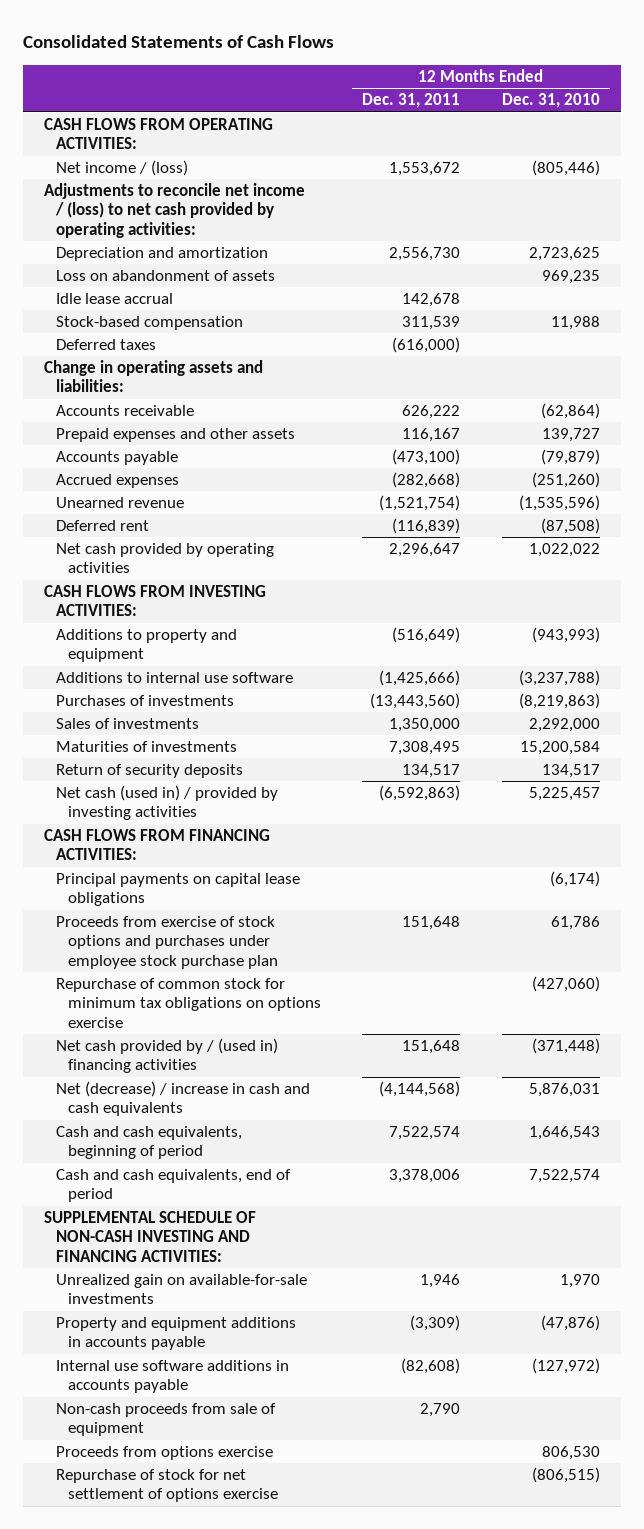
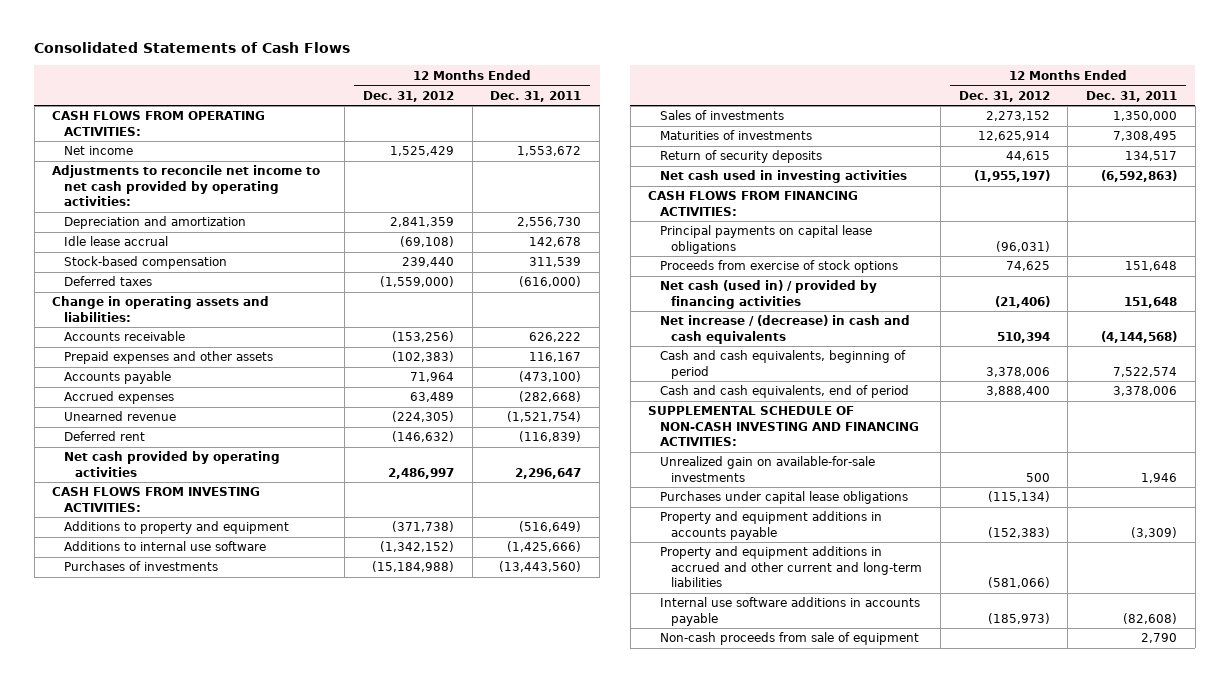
- | 12 Months Ended Dec. 31, 2011 | 12 Months Ended Dec. 31, 2010
+ | 12 Months Ended Dec. 31, 2012 | 12 Months Ended Dec. 31, 2011
- Net income / (loss) | 1,553,672 | (805,446)
- Adjustments to reconcile net income / (loss) to net cash provided by operating activities:
+ Net income | 1,525,429 | 1,553,672
+ Adjustments to reconcile net income to net cash provided by operating activities:
- Loss on abandonment of assets | | 969,235
- Net cash (used in) / provided by investing activities | (6,592,863) | 5,225,457
+ Net cash used in investing activities | (1,955,197) | (6,592,863)
- Proceeds from exercise of stock options and purchases under employee stock purchase plan | 151,648 | 61,786
- Repurchase of common stock for minimum tax obligations on options exercise | | (427,060)
- Net cash provided by / (used in) financing activities | 151,648 | (371,448)
- Net (decrease) / increase in cash and cash equivalents | (4,144,568) | 5,876,031
+ Proceeds from exercise of stock options | 74,625 | 151,648
+ Net cash (used in) / provided by financing activities | (21,406) | 151,648
+ Net increase / (decrease) in cash and cash equivalents | 510,394 | (4,144,568)
+ Purchases under capital lease obligations | (115,134) |
+ Property and equipment additions in accrued and other current and long-term liabilities | (581,066) |
- Proceeds from options exercise | | 806,530
- Repurchase of stock for net settlement of options exercise | | (806,515)

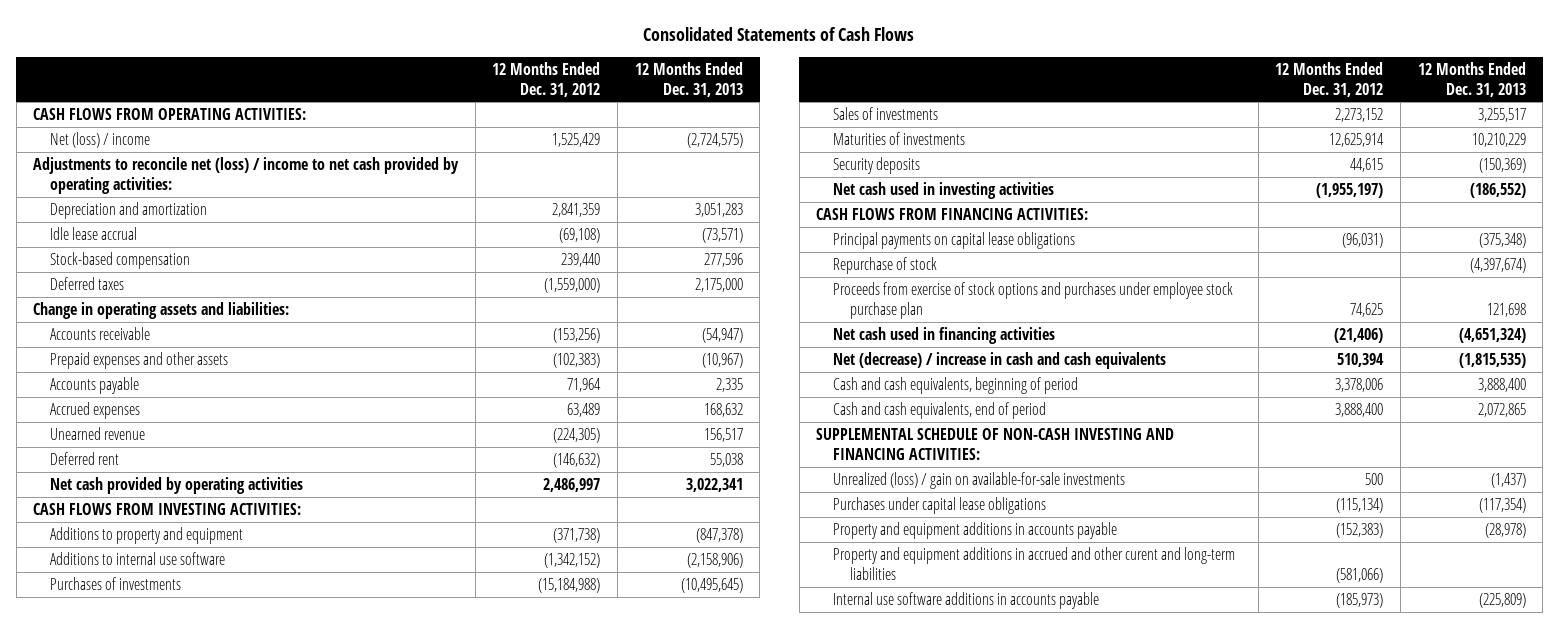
- | 12 Months Ended Dec. 31, 2012 | 12 Months Ended Dec. 31, 2011
+ | 12 Months Ended Dec. 31, 2012 | 12 Months Ended Dec. 31, 2013
- Net income | 1,525,429 | 1,553,672
- Adjustments to reconcile net income to net cash provided by operating activities:
+ Net (loss) / income | 1,525,429 | (2,724,575)
+ Adjustments to reconcile net (loss) / income to net cash provided by operating activities:
- Return of security deposits | 44,615 | 134,517
+ Security deposits | 44,615 | (150,369)
- Proceeds from exercise of stock options | 74,625 | 151,648
- Net cash (used in) / provided by financing activities | (21,406) | 151,648
- Net increase / (decrease) in cash and cash equivalents | 510,394 | (4,144,568)
+ Repurchase of stock | | (4,397,674)
+ Proceeds from exercise of stock options and purchases under employee stock purchase plan | 74,625 | 121,698
+ Net cash used in financing activities | (21,406) | (4,651,324)
+ Net (decrease) / increase in cash and cash equivalents | 510,394 | (1,815,535)
- Unrealized gain on available-for-sale investments | 500 | 1,946
+ Unrealized (loss) / gain on available-for-sale investments | 500 | (1,437)
- Property and equipment additions in accrued and other current and long-term liabilities | (581,066) |
+ Property and equipment additions in accrued and other curent and long-term liabilities | (581,066) |
- Non-cash proceeds from sale of equipment | | 2,790

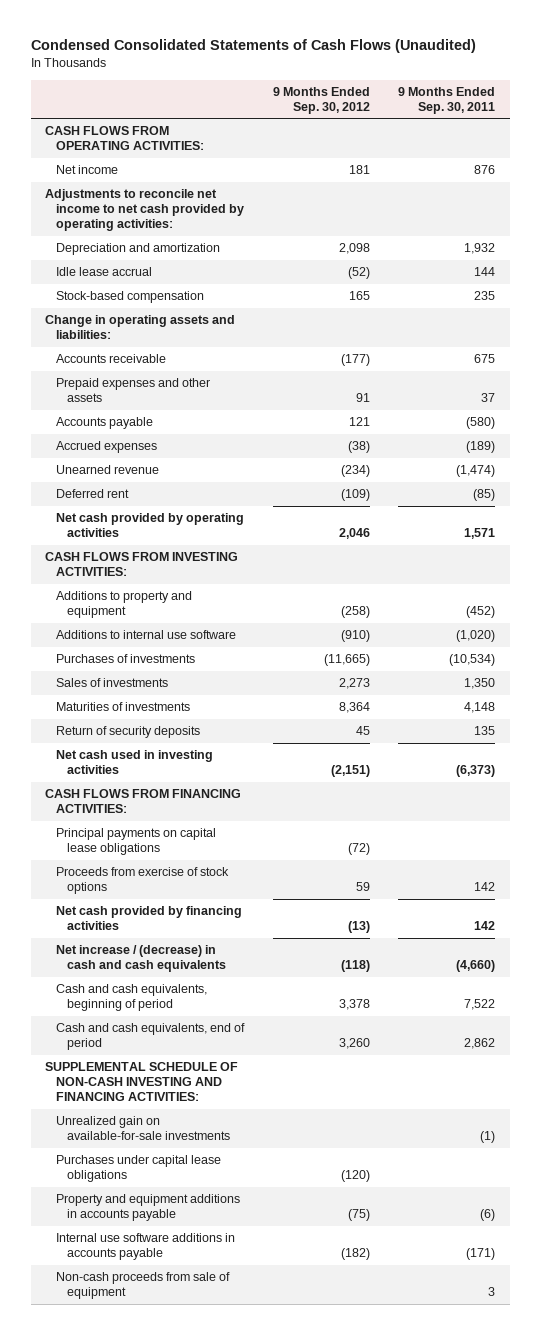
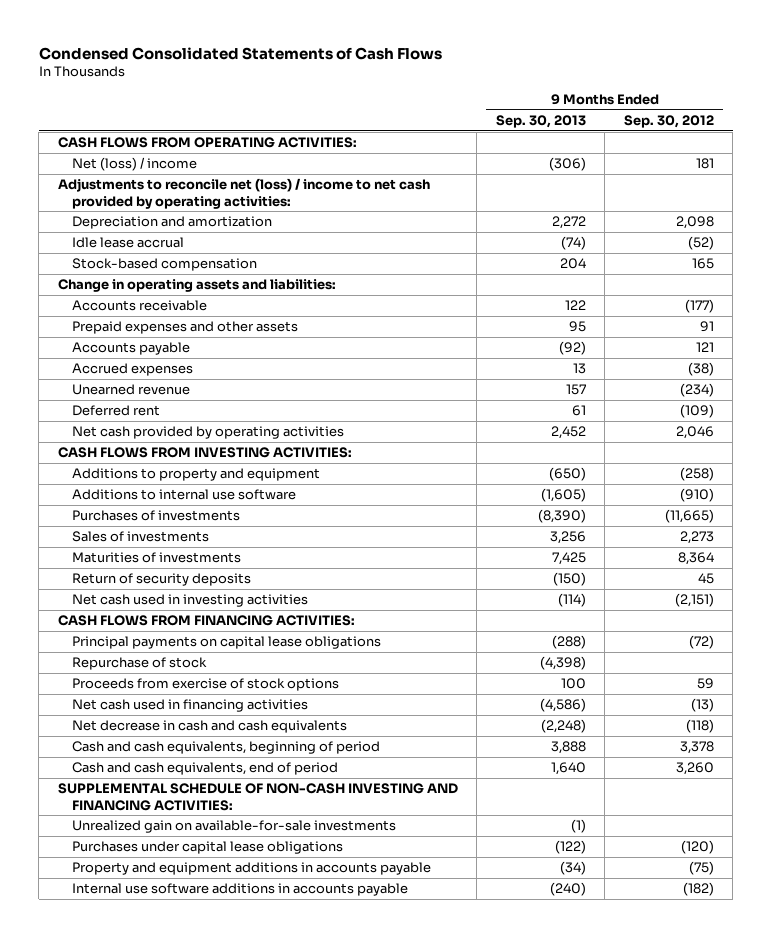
- Condensed Consolidated Statements of Cash Flows (Unaudited)
+ Condensed Consolidated Statements of Cash Flows
- | 9 Months Ended Sep. 30, 2012 | 9 Months Ended Sep. 30, 2011
+ | 9 Months Ended Sep. 30, 2013 | 9 Months Ended Sep. 30, 2012
- Net income | 181 | 876
- Adjustments to reconcile net income to net cash provided by operating activities:
+ Net (loss) / income | (306) | 181
+ Adjustments to reconcile net (loss) / income to net cash provided by operating activities:
+ Repurchase of stock | (4,398) |
- Net cash provided by financing activities | (13) | 142
- Net increase / (decrease) in cash and cash equivalents | (118) | (4,660)
+ Net cash used in financing activities | (4,586) | (13)
+ Net decrease in cash and cash equivalents | (2,248) | (118)
- Non-cash proceeds from sale of equipment | | 3

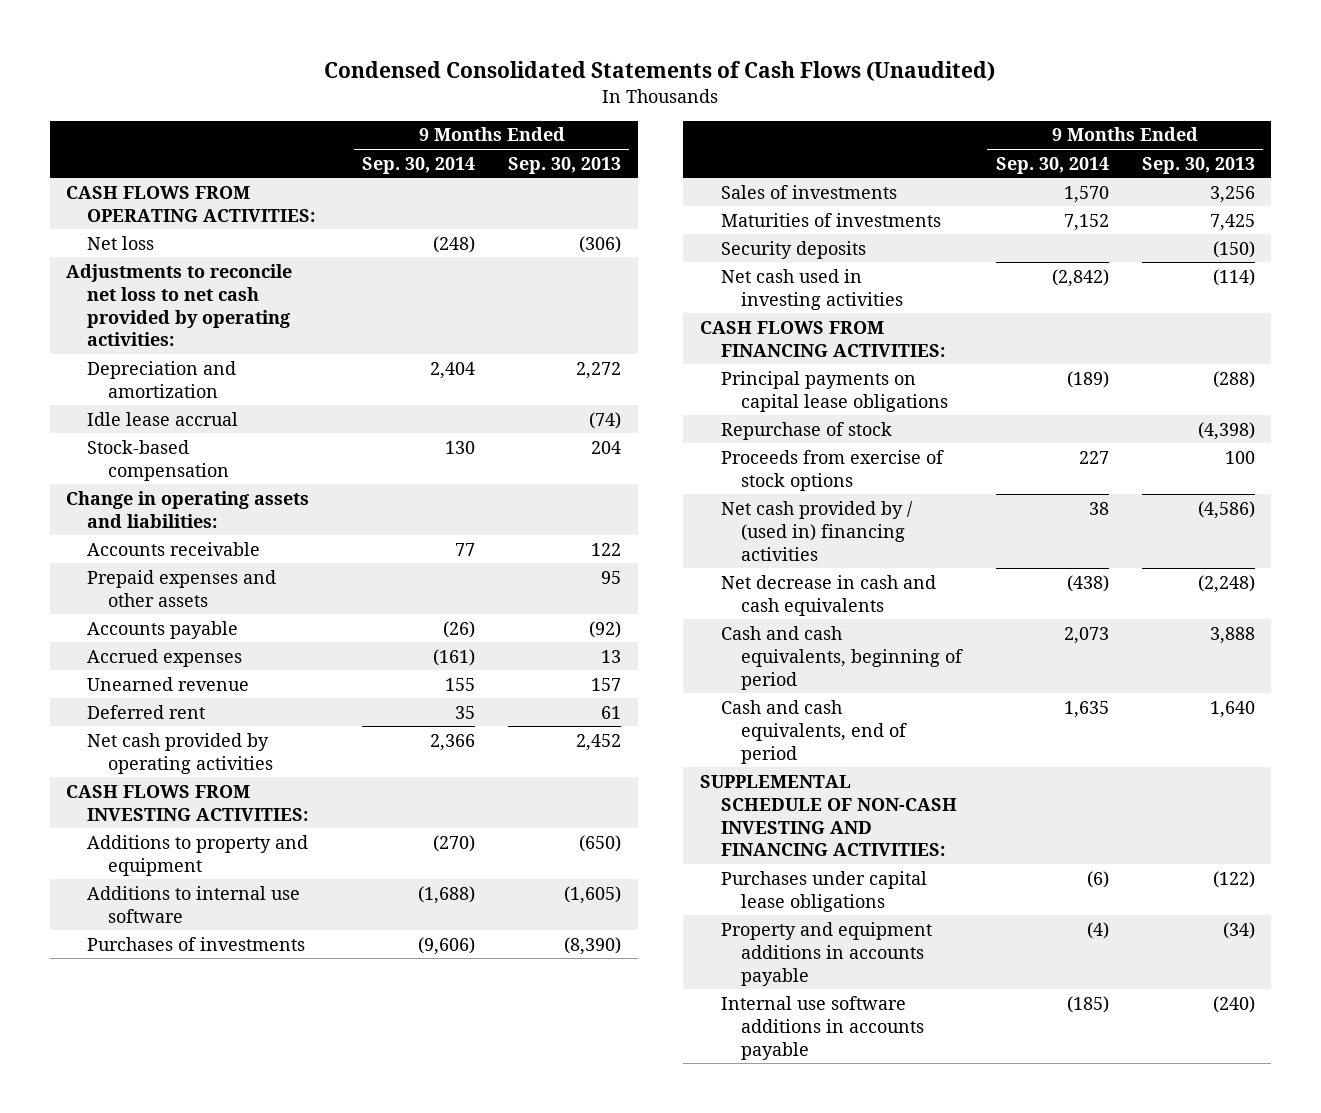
- Condensed Consolidated Statements of Cash Flows
+ Condensed Consolidated Statements of Cash Flows (Unaudited)
- | 9 Months Ended Sep. 30, 2013 | 9 Months Ended Sep. 30, 2012
+ | 9 Months Ended Sep. 30, 2014 | 9 Months Ended Sep. 30, 2013
- Net (loss) / income | (306) | 181
- Adjustments to reconcile net (loss) / income to net cash provided by operating activities:
+ Net loss | (248) | (306)
+ Adjustments to reconcile net loss to net cash provided by operating activities:
- Return of security deposits | (150) | 45
+ Security deposits | | (150)
- Net cash used in financing activities | (4,586) | (13)
+ Net cash provided by / (used in) financing activities | 38 | (4,586)
- Unrealized gain on available-for-sale investments | (1) |

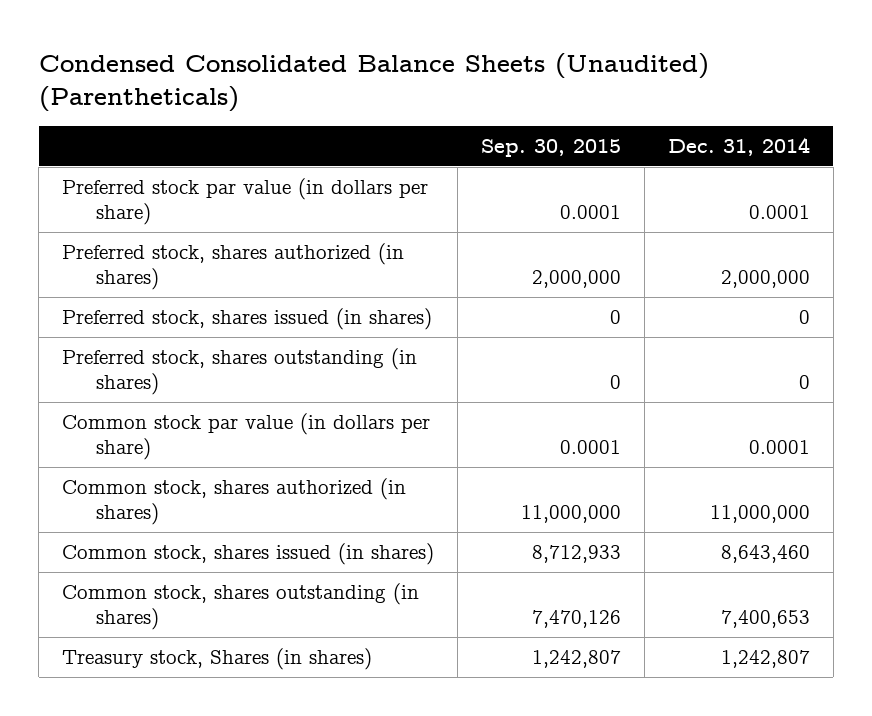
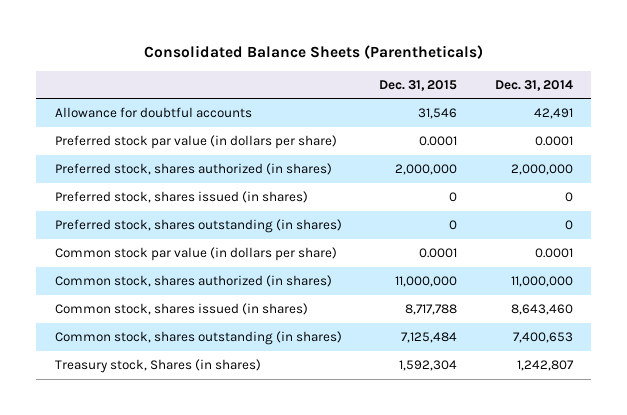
- Condensed Consolidated Balance Sheets (Unaudited) (Parentheticals)
+ Consolidated Balance Sheets (Parentheticals)
- | Sep. 30, 2015 | Dec. 31, 2014
+ | Dec. 31, 2015 | Dec. 31, 2014
+ Allowance for doubtful accounts | 31,546 | 42,491

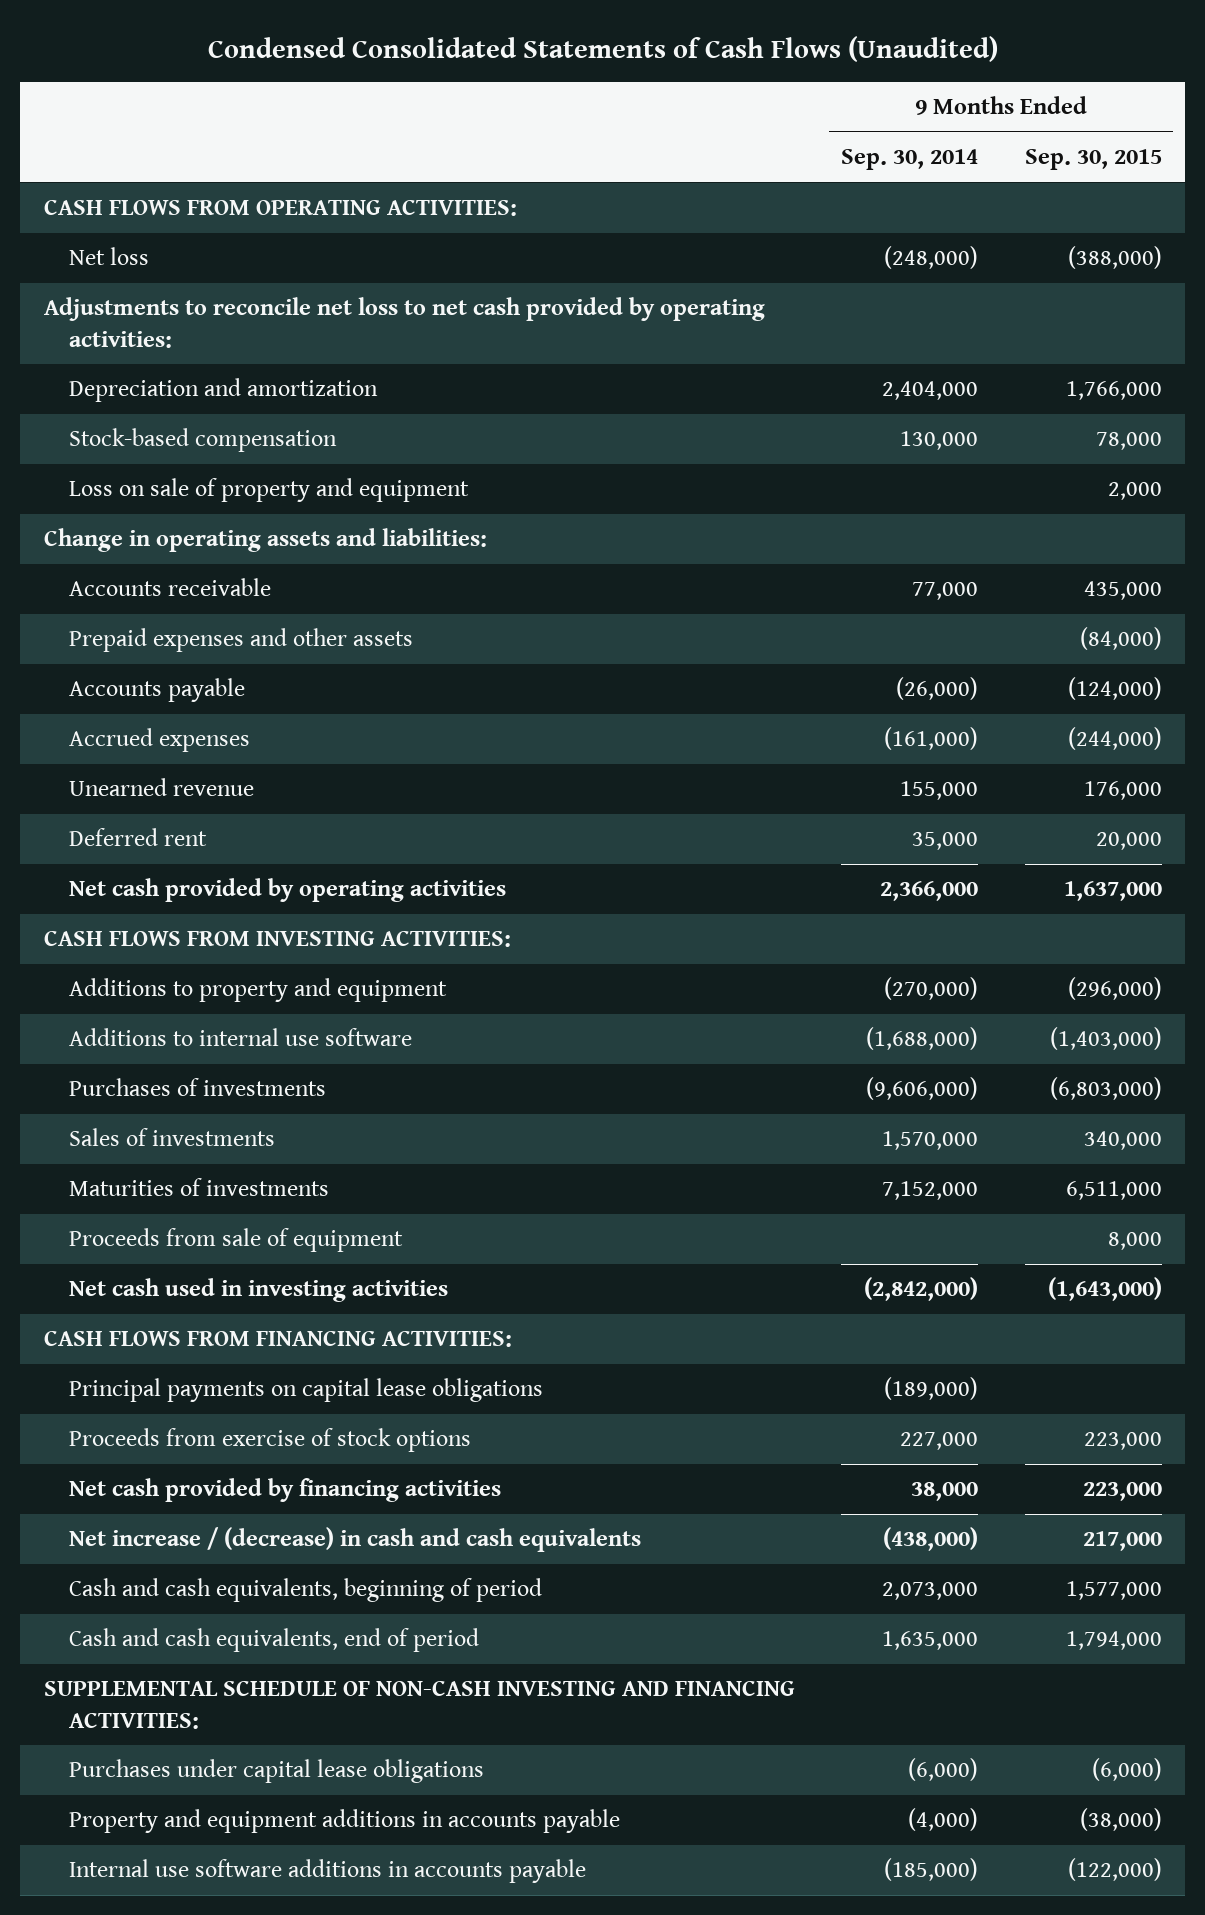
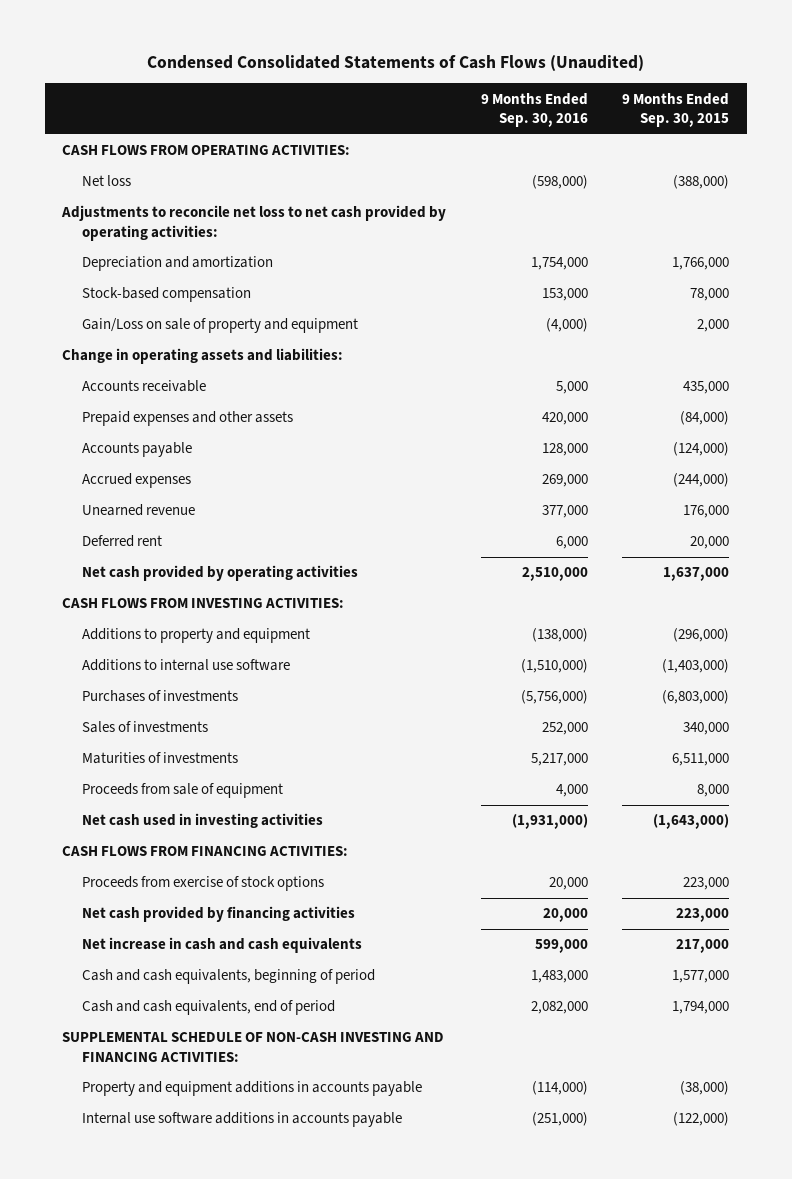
- | 9 Months Ended Sep. 30, 2014 | 9 Months Ended Sep. 30, 2015
+ | 9 Months Ended Sep. 30, 2016 | 9 Months Ended Sep. 30, 2015
- Loss on sale of property and equipment | | 2,000
+ Gain/Loss on sale of property and equipment | (4,000) | 2,000
- Principal payments on capital lease obligations | (189,000) |
- Net increase / (decrease) in cash and cash equivalents | (438,000) | 217,000
+ Net increase in cash and cash equivalents | 599,000 | 217,000
- Purchases under capital lease obligations | (6,000) | (6,000)

